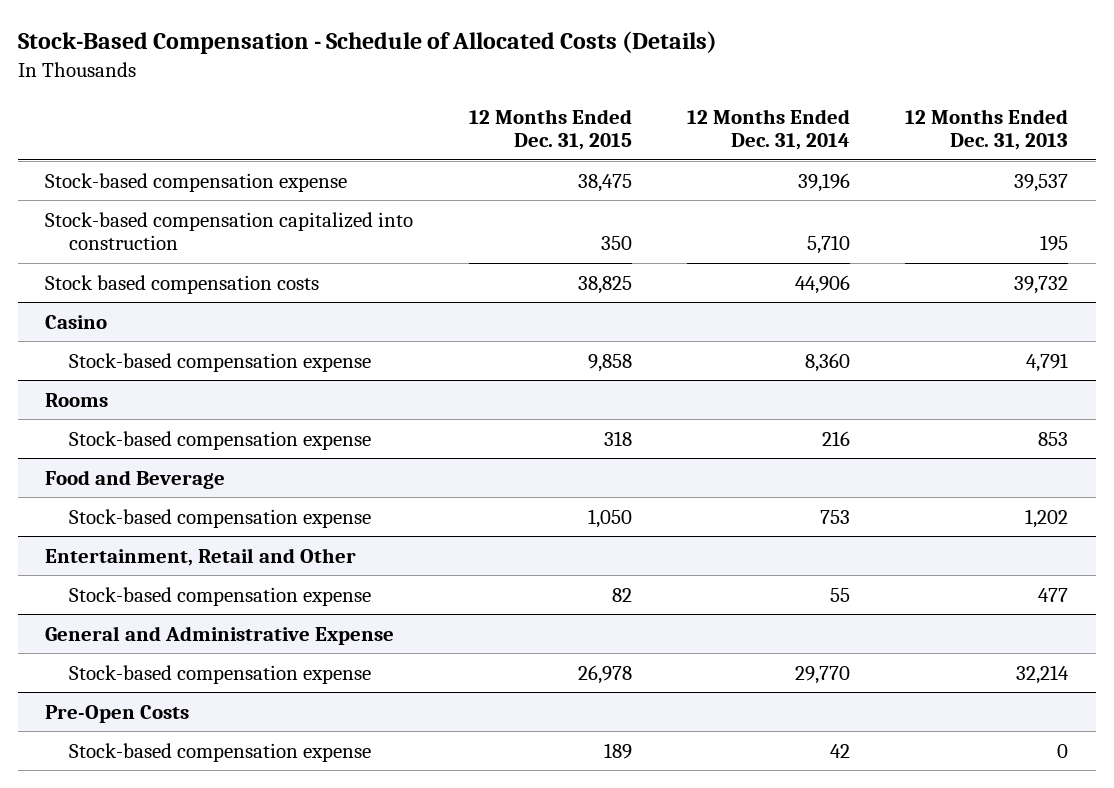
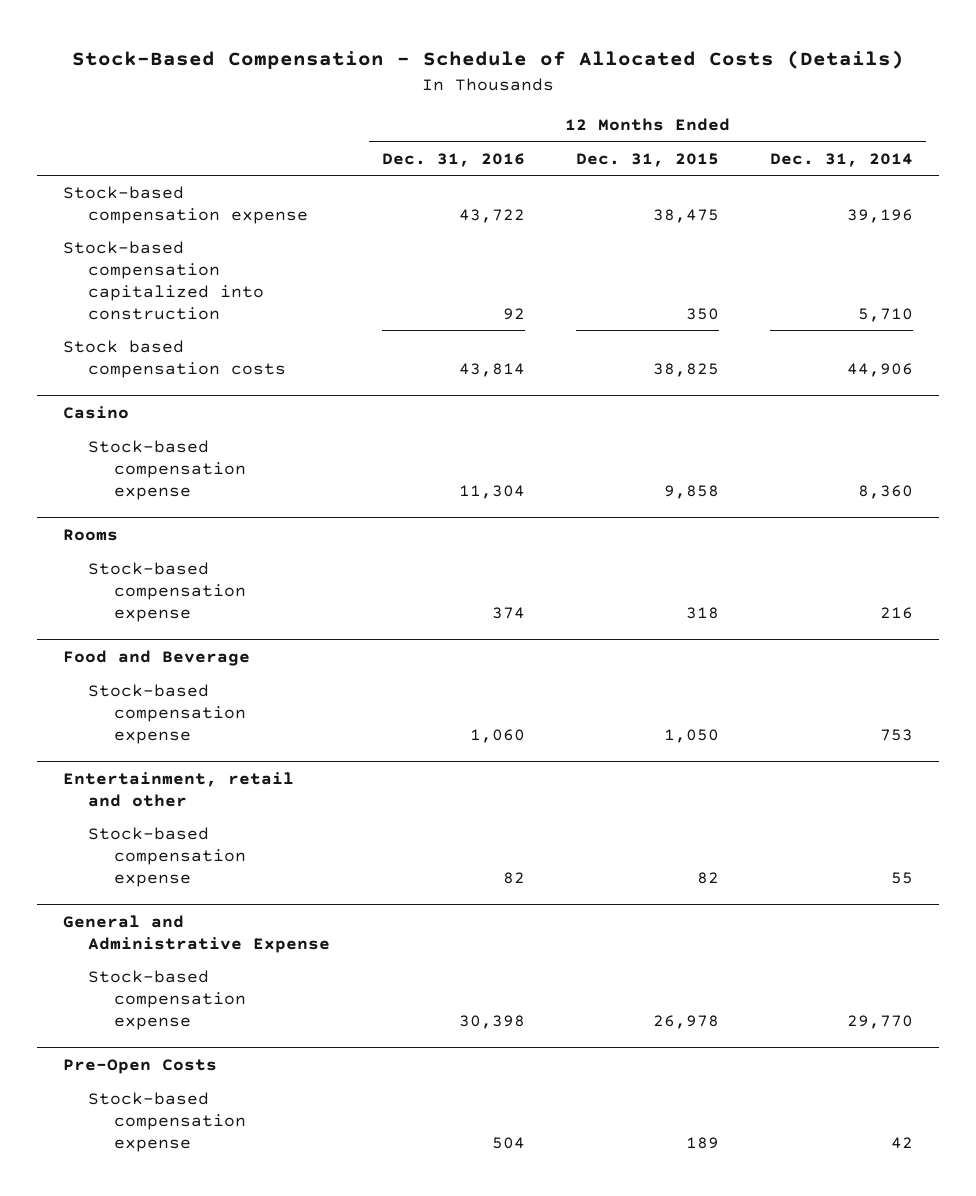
- | 12 Months Ended Dec. 31, 2015 | 12 Months Ended Dec. 31, 2014 | 12 Months Ended Dec. 31, 2013
+ | 12 Months Ended Dec. 31, 2016 | 12 Months Ended Dec. 31, 2015 | 12 Months Ended Dec. 31, 2014
- Entertainment, Retail and Other
+ Entertainment, retail and other

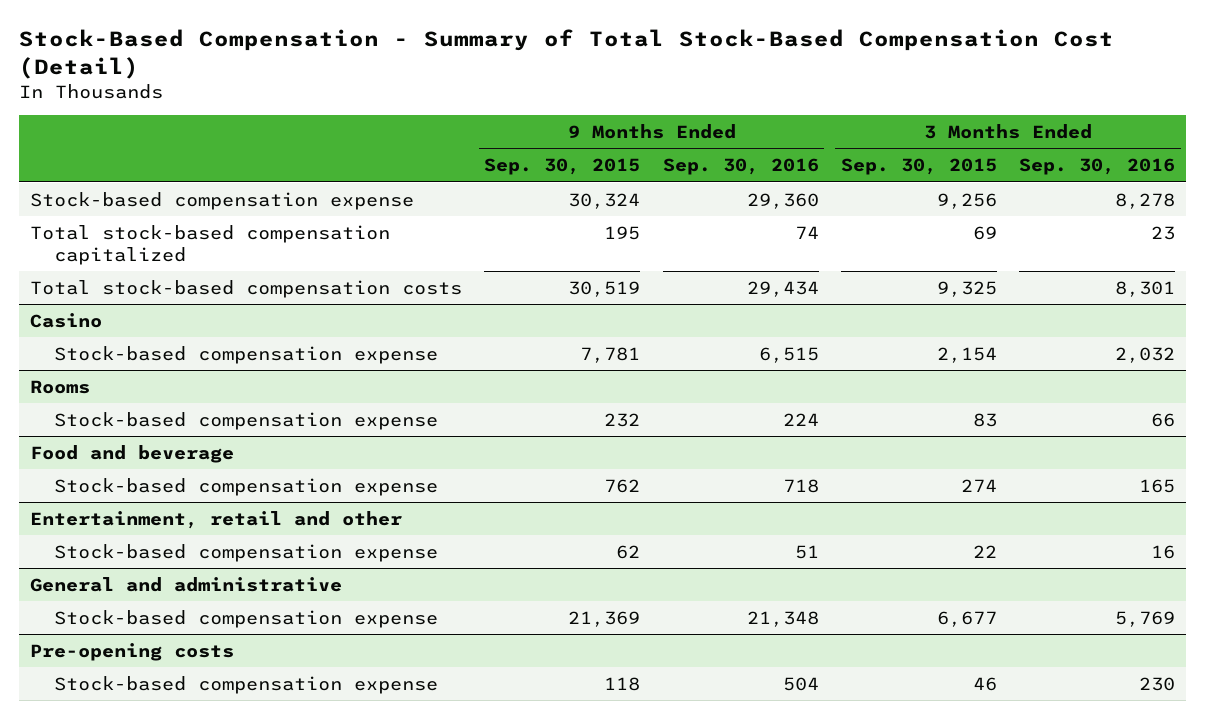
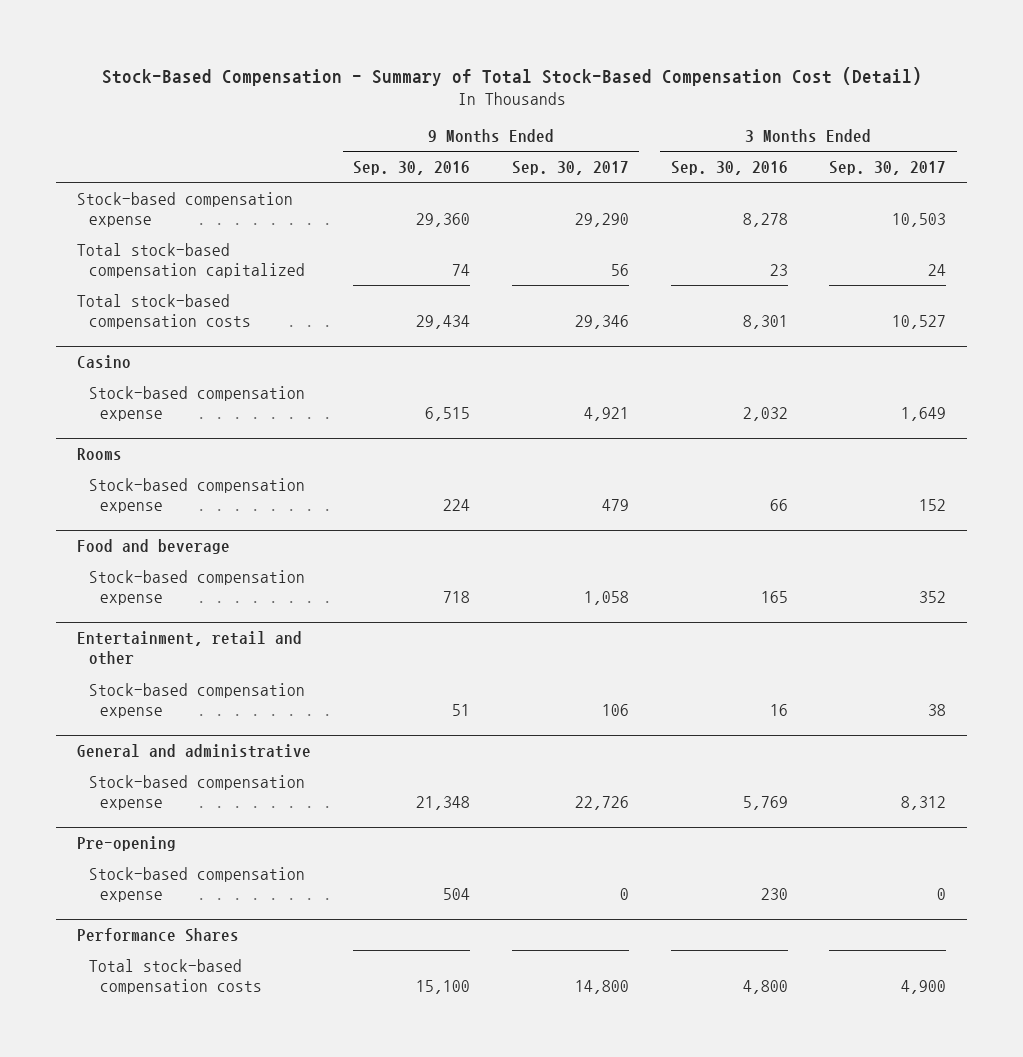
- | 9 Months Ended Sep. 30, 2015 | 9 Months Ended Sep. 30, 2016 | 3 Months Ended Sep. 30, 2015 | 3 Months Ended Sep. 30, 2016
+ | 9 Months Ended Sep. 30, 2016 | 9 Months Ended Sep. 30, 2017 | 3 Months Ended Sep. 30, 2016 | 3 Months Ended Sep. 30, 2017
- Pre-opening costs
+ Pre-opening
+ Performance Shares
+ Total stock-based compensation costs | 15,100 | 14,800 | 4,800 | 4,900

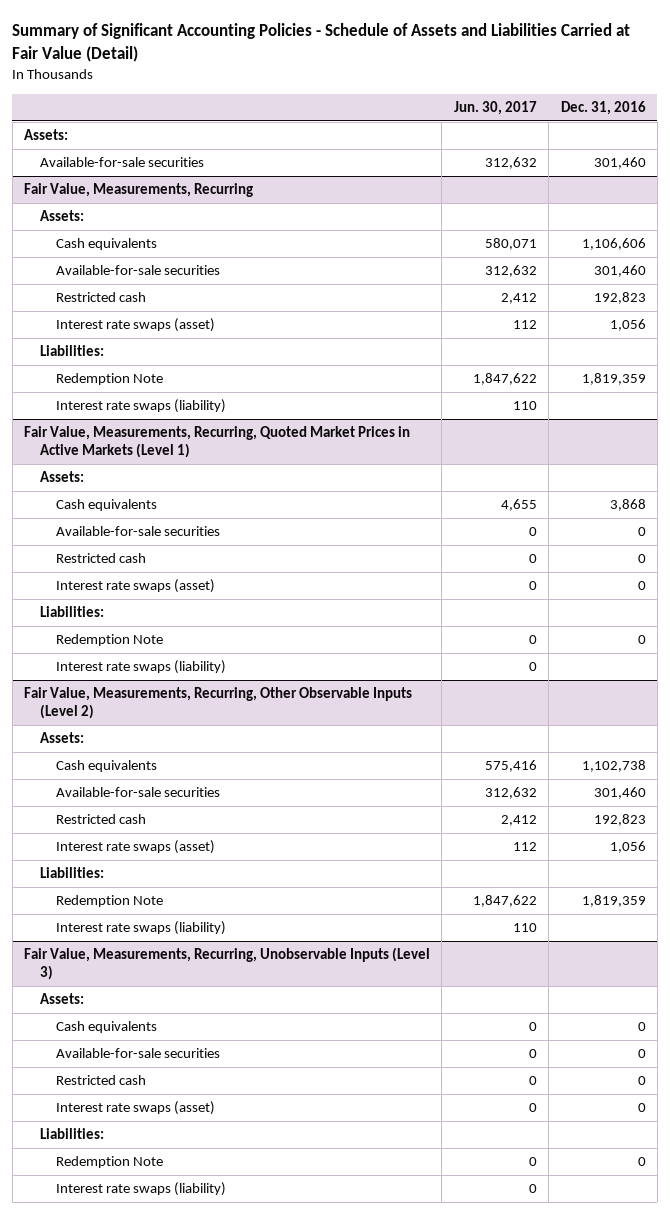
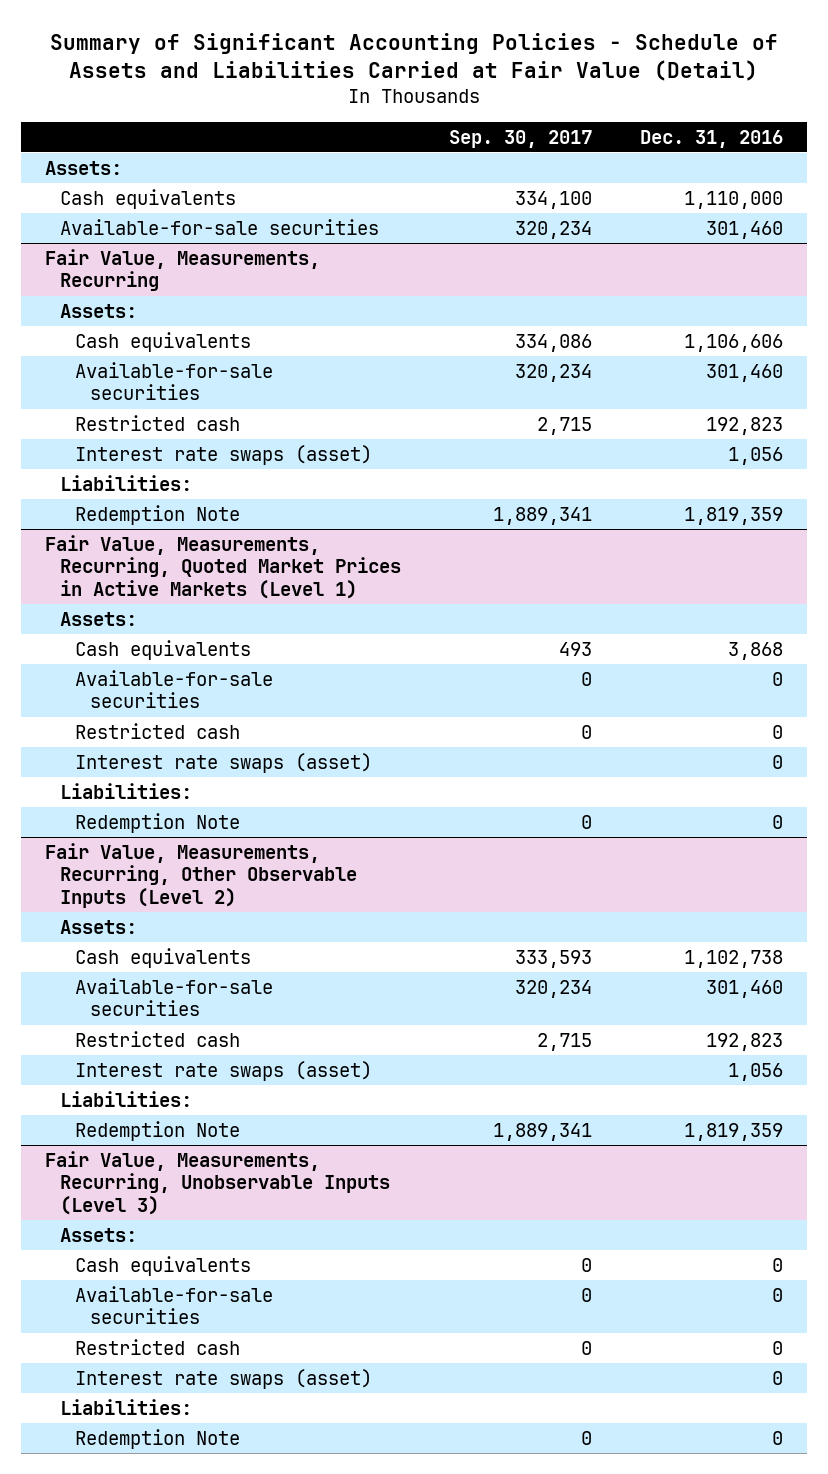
- | Jun. 30, 2017 | Dec. 31, 2016
+ | Sep. 30, 2017 | Dec. 31, 2016
+ Cash equivalents | 334,100 | 1,110,000
@ Fair Value, Measurements, Recurring
- Interest rate swaps (liability) | 110 |
@ Fair Value, Measurements, Recurring, Quoted Market Prices in Active Markets (Level 1)
- Interest rate swaps (liability) | 0 |
@ Fair Value, Measurements, Recurring, Other Observable Inputs (Level 2)
- Interest rate swaps (liability) | 110 |
@ Fair Value, Measurements, Recurring, Unobservable Inputs (Level 3)
- Interest rate swaps (liability) | 0 |

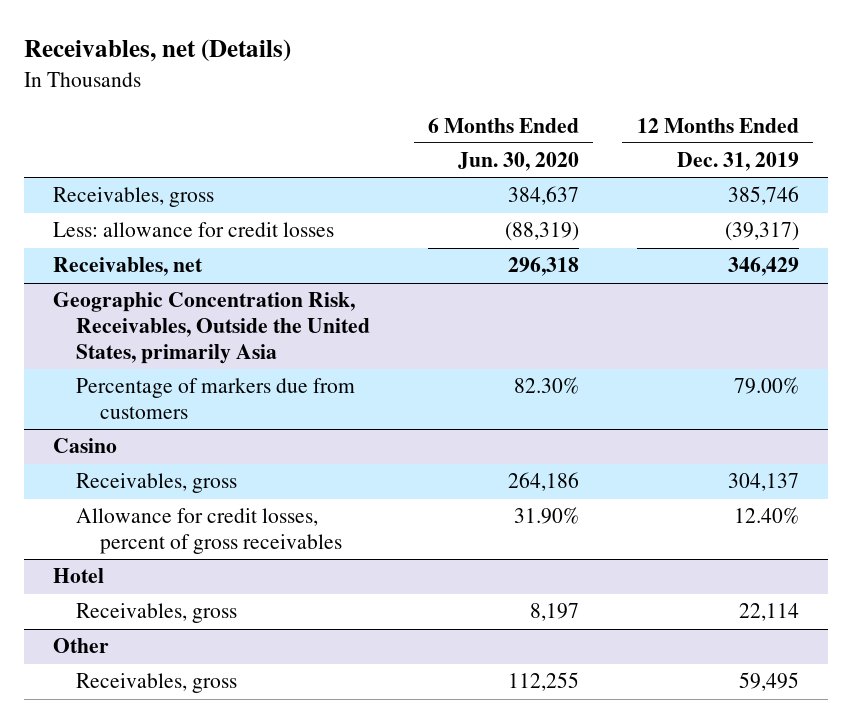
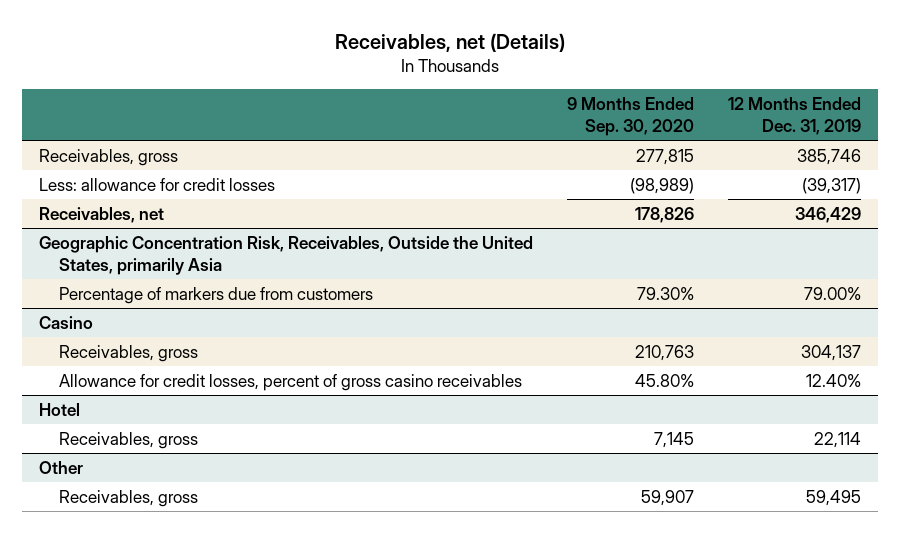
- | 6 Months Ended Jun. 30, 2020 | 12 Months Ended Dec. 31, 2019
+ | 9 Months Ended Sep. 30, 2020 | 12 Months Ended Dec. 31, 2019
@ Casino
- Allowance for credit losses, percent of gross receivables | 31.90% | 12.40%
+ Allowance for credit losses, percent of gross casino receivables | 45.80% | 12.40%

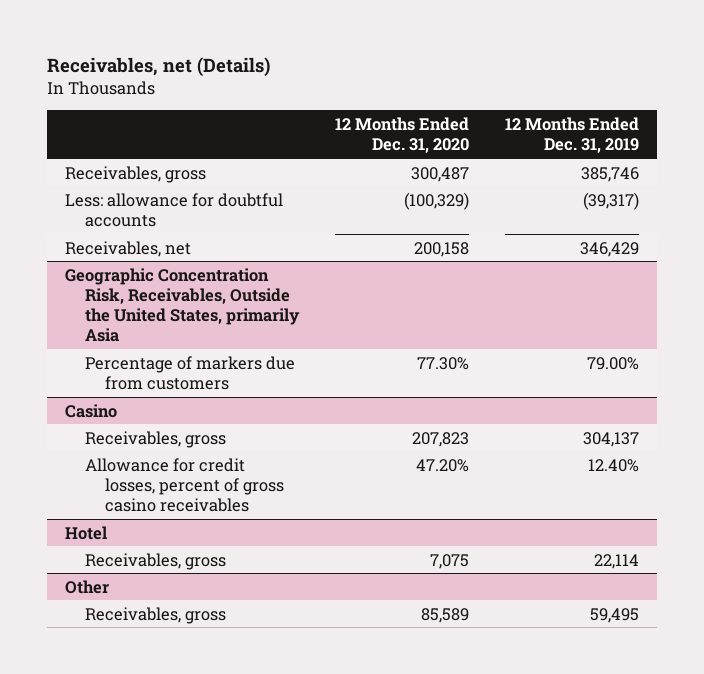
- | 9 Months Ended Sep. 30, 2020 | 12 Months Ended Dec. 31, 2019
+ | 12 Months Ended Dec. 31, 2020 | 12 Months Ended Dec. 31, 2019
- Less: allowance for credit losses | (98,989) | (39,317)
+ Less: allowance for doubtful accounts | (100,329) | (39,317)

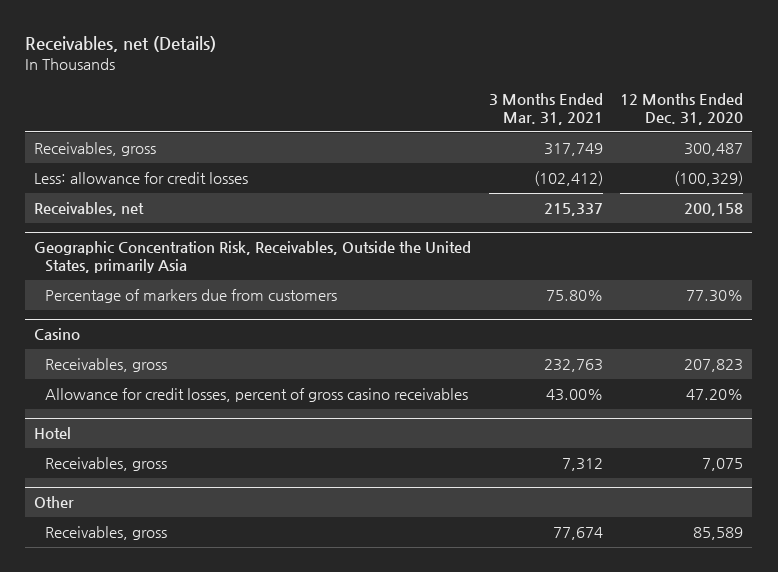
- | 12 Months Ended Dec. 31, 2020 | 12 Months Ended Dec. 31, 2019
+ | 3 Months Ended Mar. 31, 2021 | 12 Months Ended Dec. 31, 2020
- Less: allowance for doubtful accounts | (100,329) | (39,317)
+ Less: allowance for credit losses | (102,412) | (100,329)

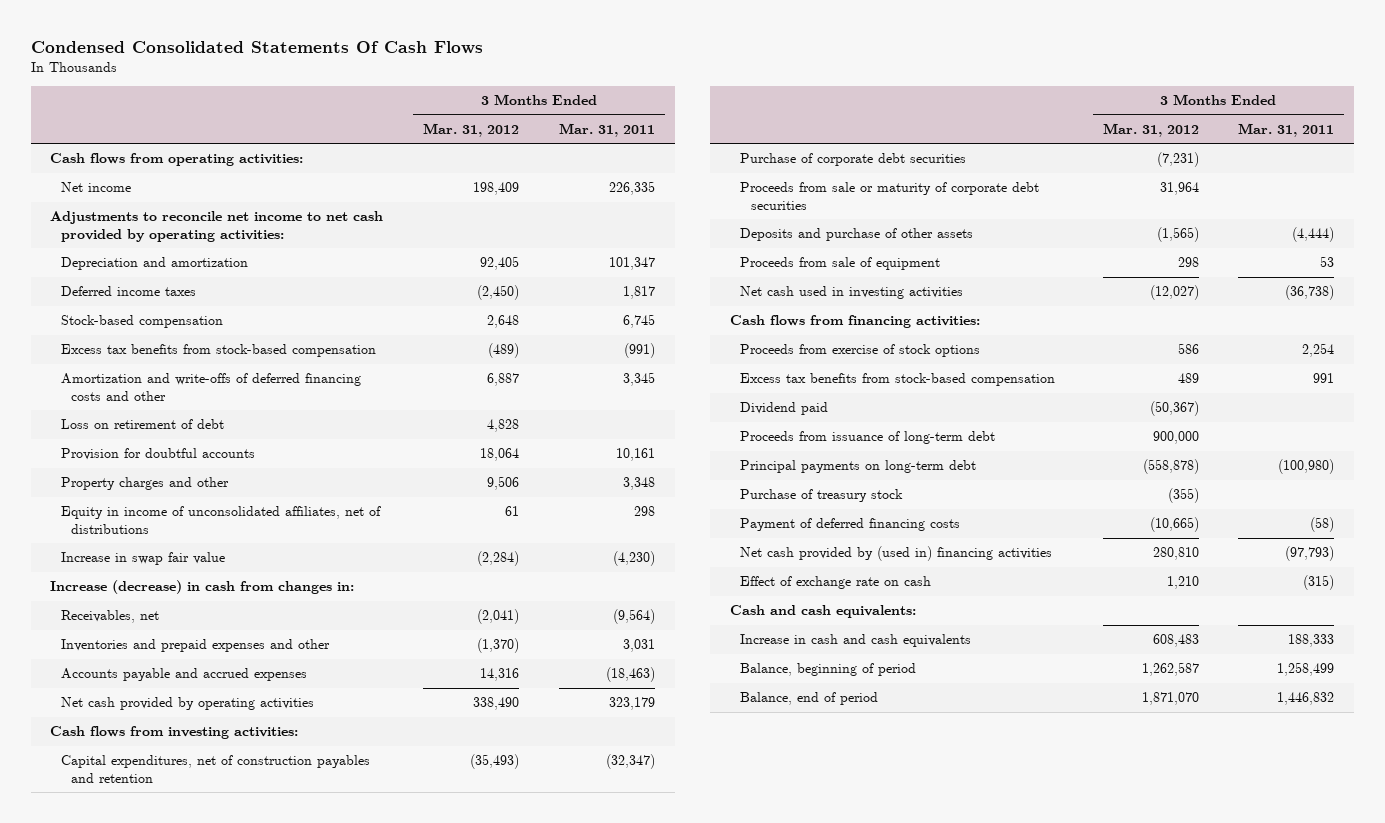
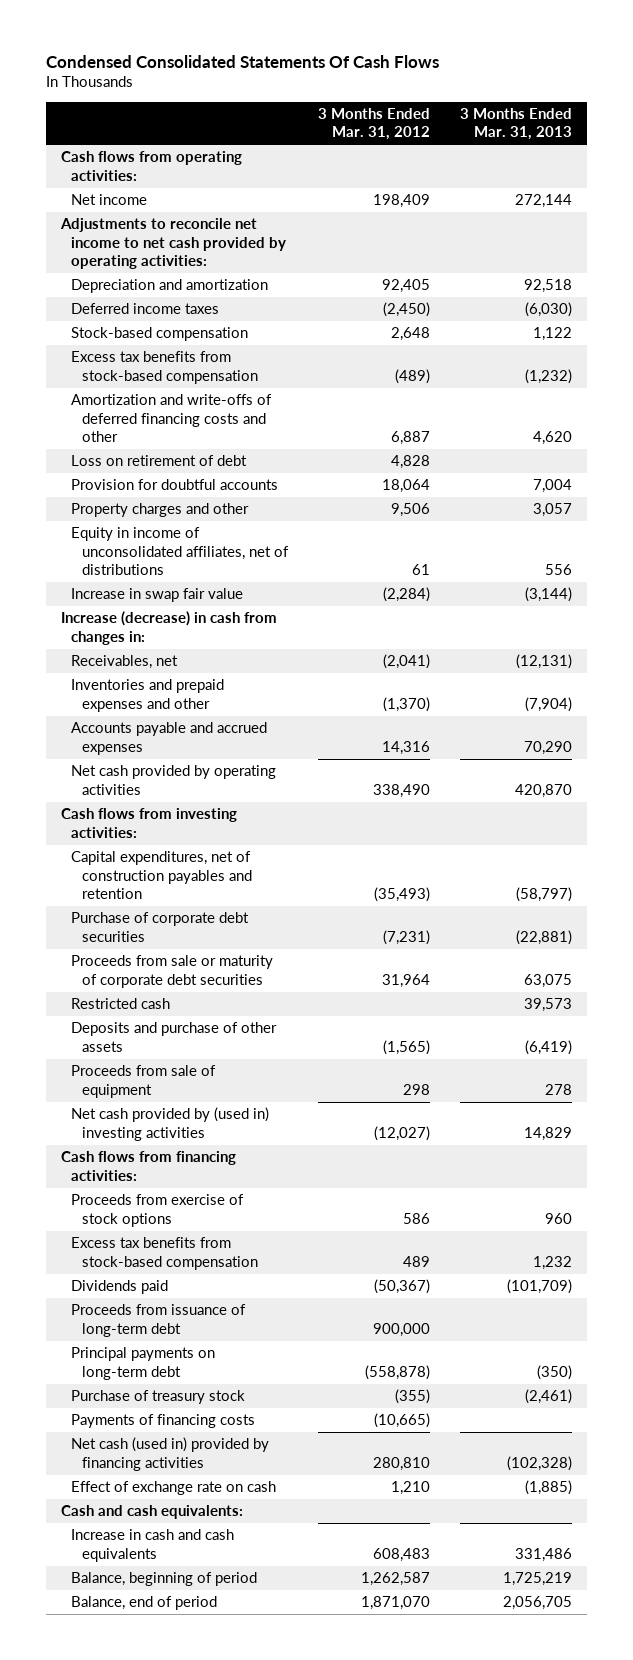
- | 3 Months Ended Mar. 31, 2012 | 3 Months Ended Mar. 31, 2011
+ | 3 Months Ended Mar. 31, 2012 | 3 Months Ended Mar. 31, 2013
+ Restricted cash | | 39,573
- Net cash used in investing activities | (12,027) | (36,738)
+ Net cash provided by (used in) investing activities | (12,027) | 14,829
- Dividend paid | (50,367) |
+ Dividends paid | (50,367) | (101,709)
- Payment of deferred financing costs | (10,665) | (58)
- Net cash provided by (used in) financing activities | 280,810 | (97,793)
+ Payments of financing costs | (10,665) |
+ Net cash (used in) provided by financing activities | 280,810 | (102,328)

